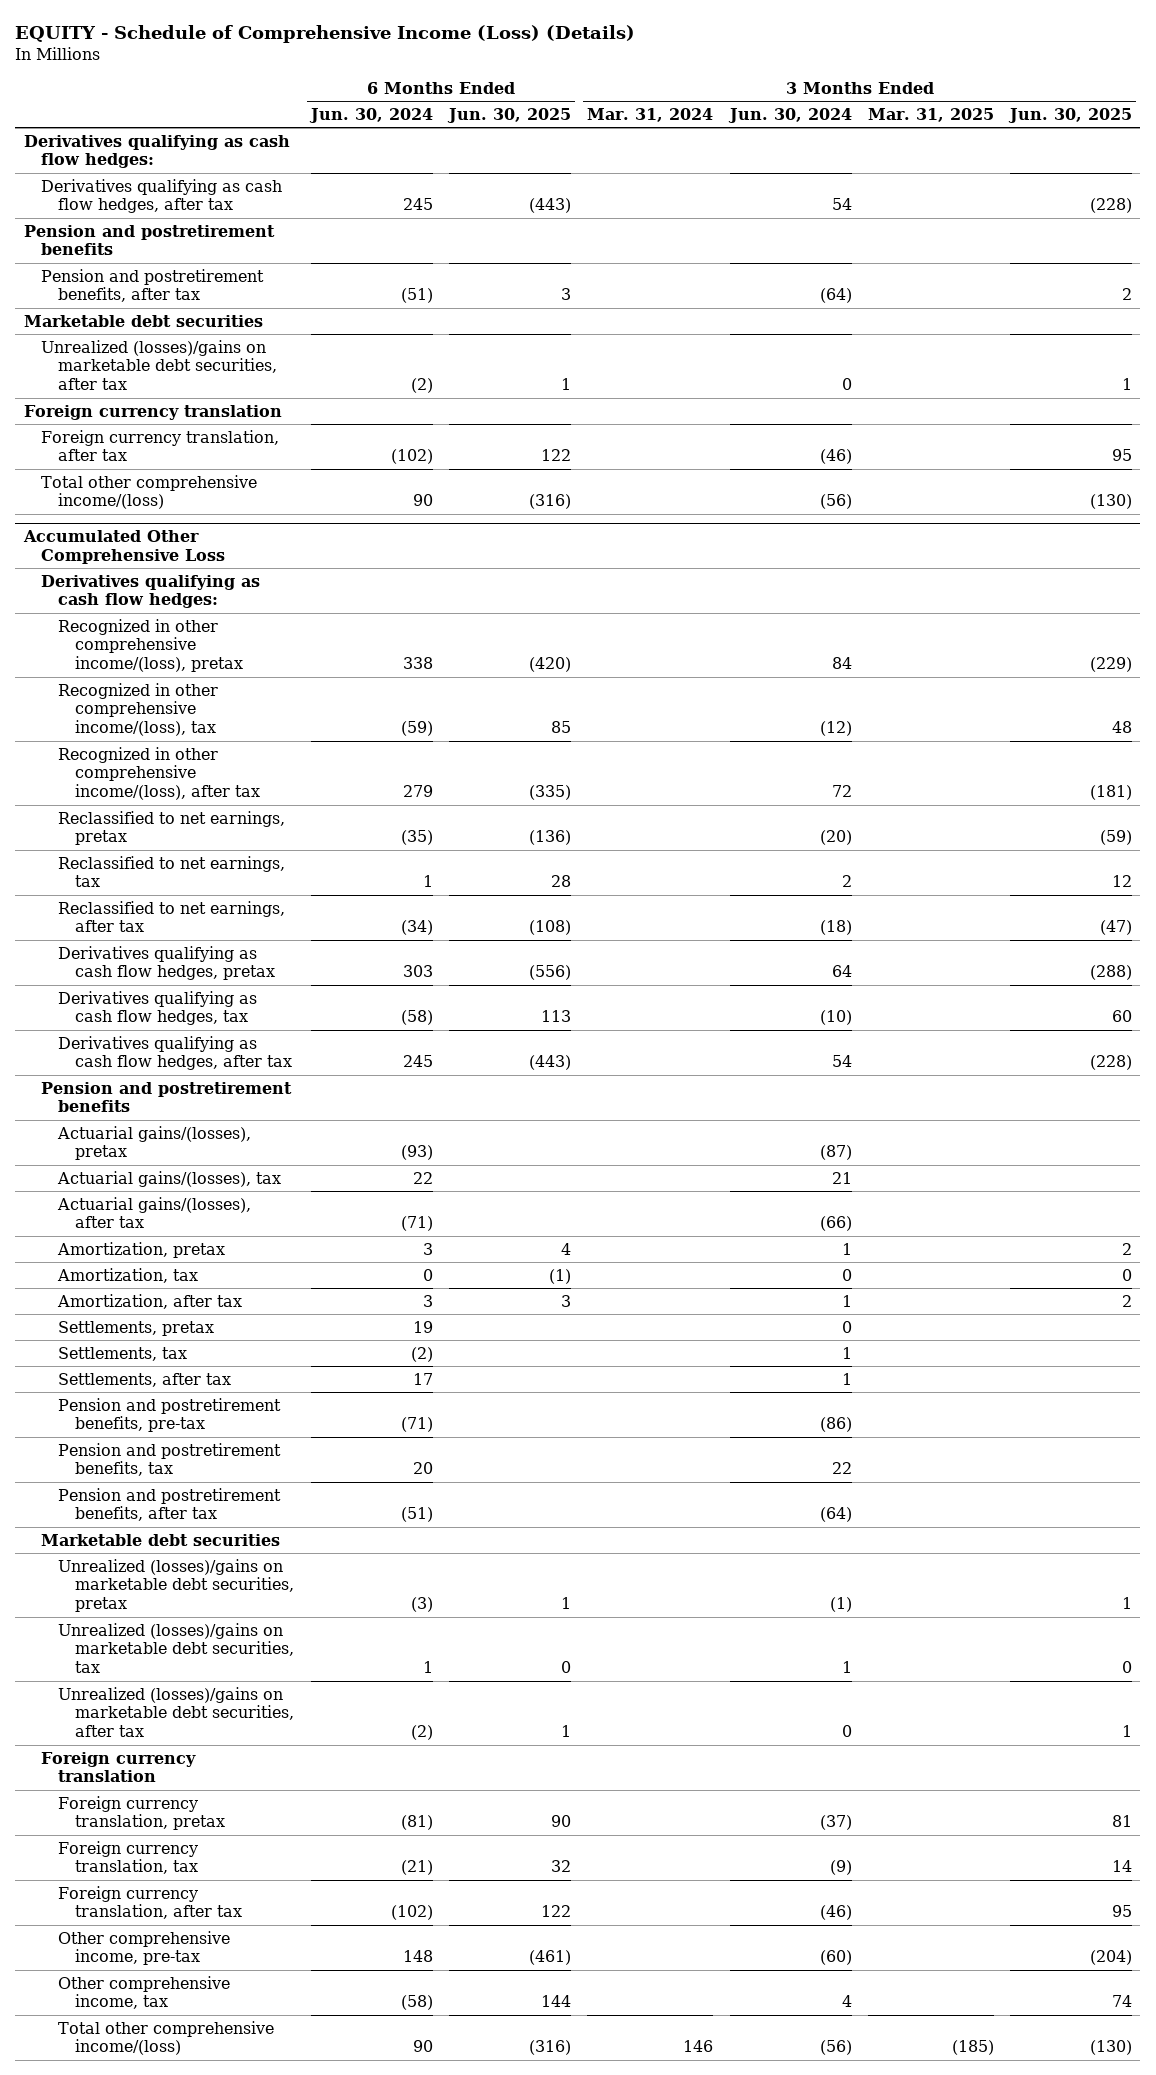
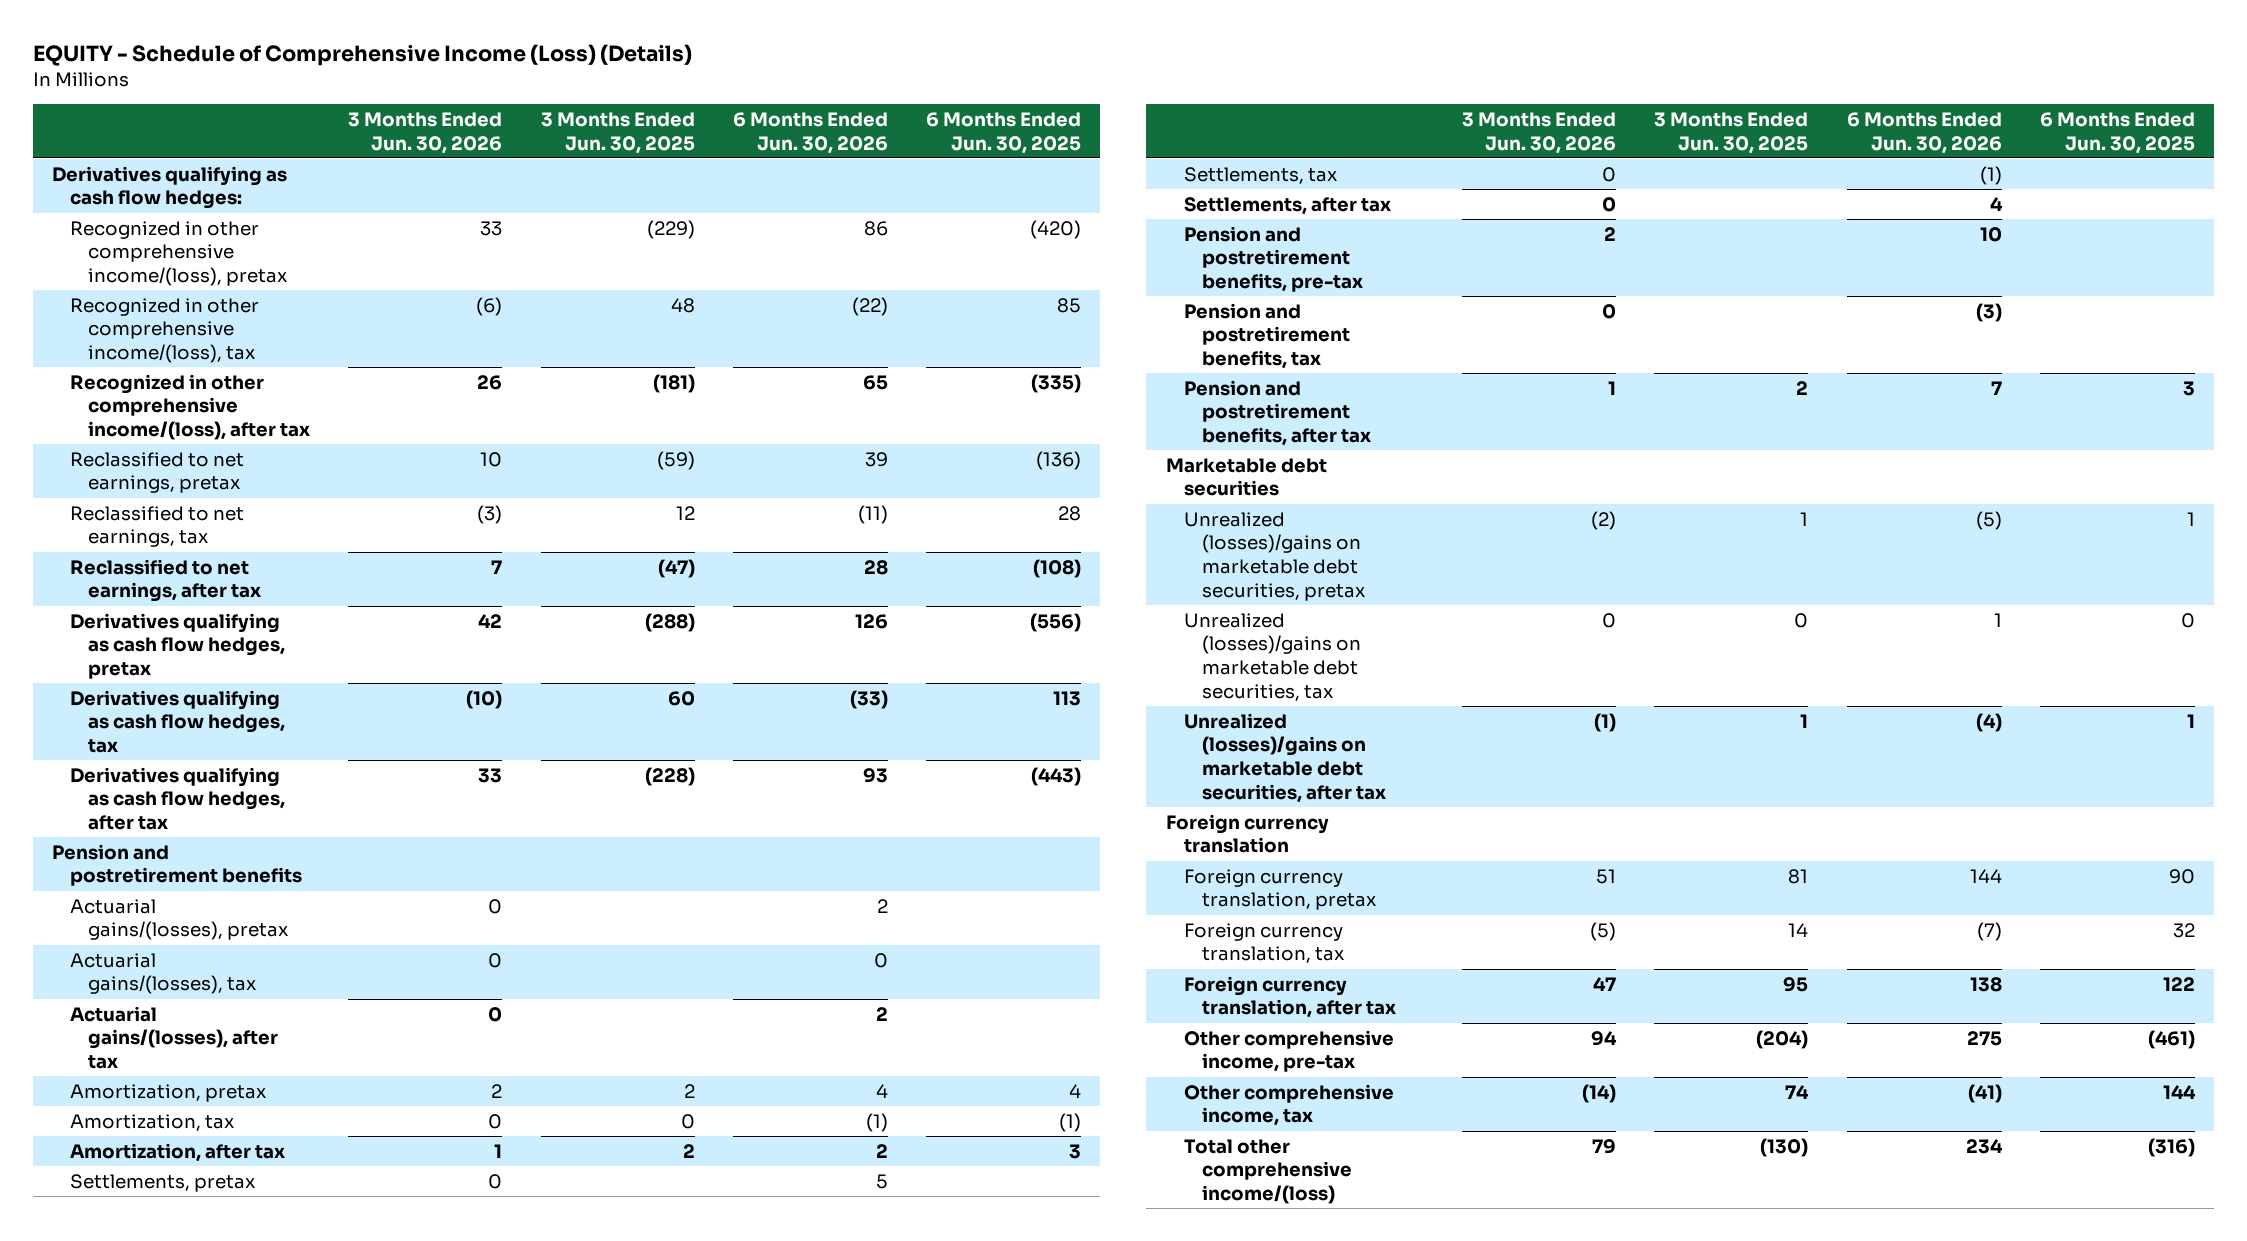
- | 6 Months Ended Jun. 30, 2024 | 6 Months Ended Jun. 30, 2025 | 3 Months Ended Mar. 31, 2024 | 3 Months Ended Jun. 30, 2024 | 3 Months Ended Mar. 31, 2025 | 3 Months Ended Jun. 30, 2025
+ | 3 Months Ended Jun. 30, 2026 | 3 Months Ended Jun. 30, 2025 | 6 Months Ended Jun. 30, 2026 | 6 Months Ended Jun. 30, 2025
- Derivatives qualifying as cash flow hedges, after tax | 245 | (443) | | 54 | | (228)
- Pension and postretirement benefits
- Marketable debt securities
- Unrealized (losses)/gains on marketable debt securities, after tax | (2) | 1 | | 0 | | 1
- Foreign currency translation
- Foreign currency translation, after tax | (102) | 122 | | (46) | | 95
- Total other comprehensive income/(loss) | 90 | (316) | | (56) | | (130)
- Accumulated Other Comprehensive Loss
- Derivatives qualifying as cash flow hedges:
- Pension and postretirement benefits, after tax | (51) | | | (64) | |
moved down: Pension and postretirement benefits, after tax | 1 | 2 | 7 | 3

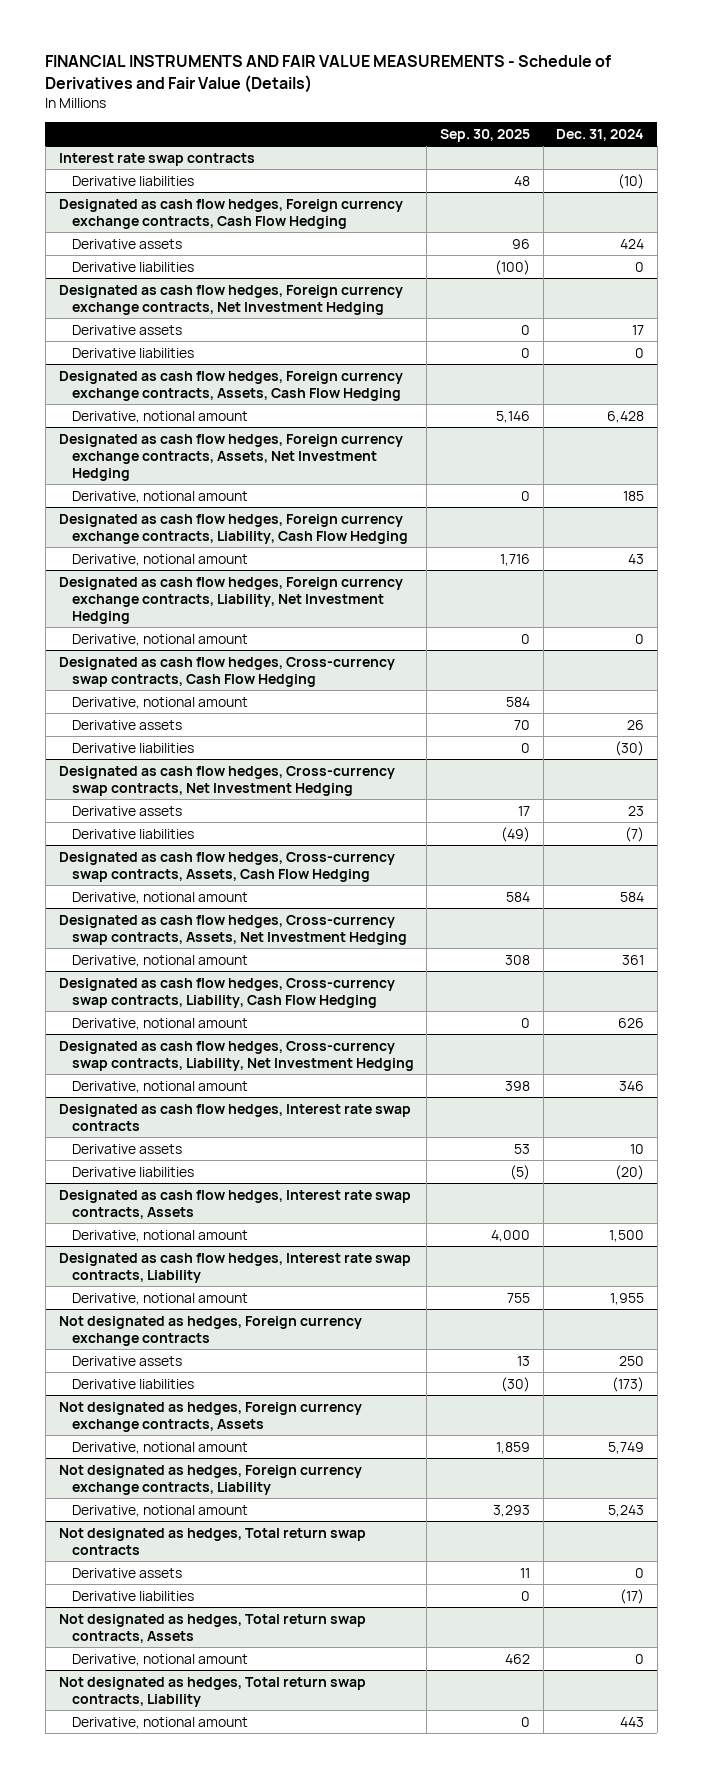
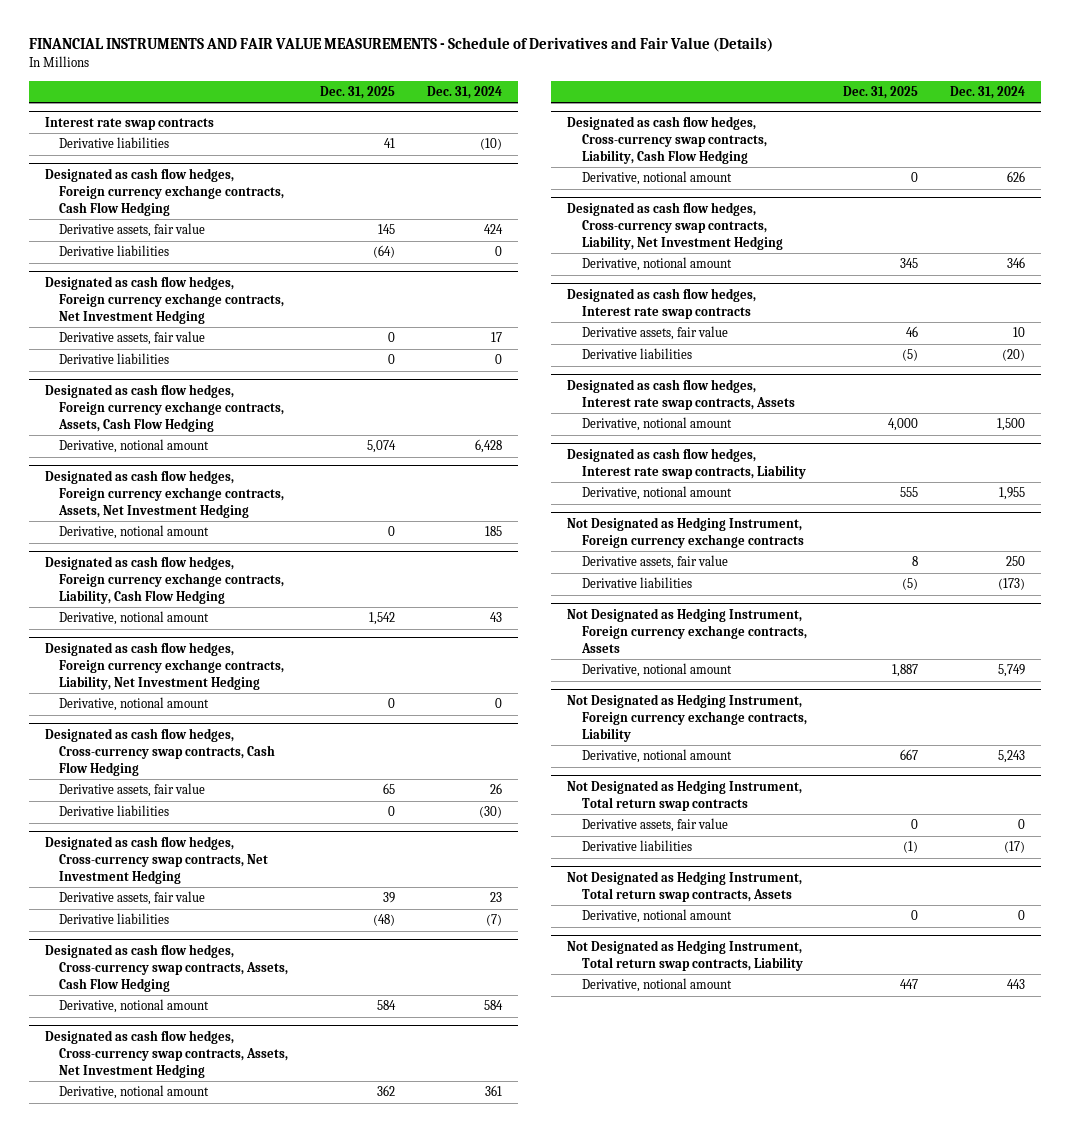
- | Sep. 30, 2025 | Dec. 31, 2024
+ | Dec. 31, 2025 | Dec. 31, 2024
@ Designated as cash flow hedges, Foreign currency exchange contracts, Cash Flow Hedging
- Derivative assets | 96 | 424
+ Derivative assets, fair value | 145 | 424
@ Designated as cash flow hedges, Foreign currency exchange contracts, Net Investment Hedging
- Derivative assets | 0 | 17
+ Derivative assets, fair value | 0 | 17
@ Designated as cash flow hedges, Cross-currency swap contracts, Cash Flow Hedging
- Derivative, notional amount | 584 |
- Derivative assets | 70 | 26
+ Derivative assets, fair value | 65 | 26
@ Designated as cash flow hedges, Cross-currency swap contracts, Net Investment Hedging
- Derivative assets | 17 | 23
+ Derivative assets, fair value | 39 | 23
@ Designated as cash flow hedges, Interest rate swap contracts
- Derivative assets | 53 | 10
+ Derivative assets, fair value | 46 | 10
- Not designated as hedges, Foreign currency exchange contracts
- Derivative assets | 13 | 250
+ Not Designated as Hedging Instrument, Foreign currency exchange contracts
+ Derivative assets, fair value | 8 | 250
- Not designated as hedges, Foreign currency exchange contracts, Assets
+ Not Designated as Hedging Instrument, Foreign currency exchange contracts, Assets
- Not designated as hedges, Foreign currency exchange contracts, Liability
+ Not Designated as Hedging Instrument, Foreign currency exchange contracts, Liability
- Not designated as hedges, Total return swap contracts
- Derivative assets | 11 | 0
+ Not Designated as Hedging Instrument, Total return swap contracts
+ Derivative assets, fair value | 0 | 0
- Not designated as hedges, Total return swap contracts, Assets
+ Not Designated as Hedging Instrument, Total return swap contracts, Assets
- Not designated as hedges, Total return swap contracts, Liability
+ Not Designated as Hedging Instrument, Total return swap contracts, Liability

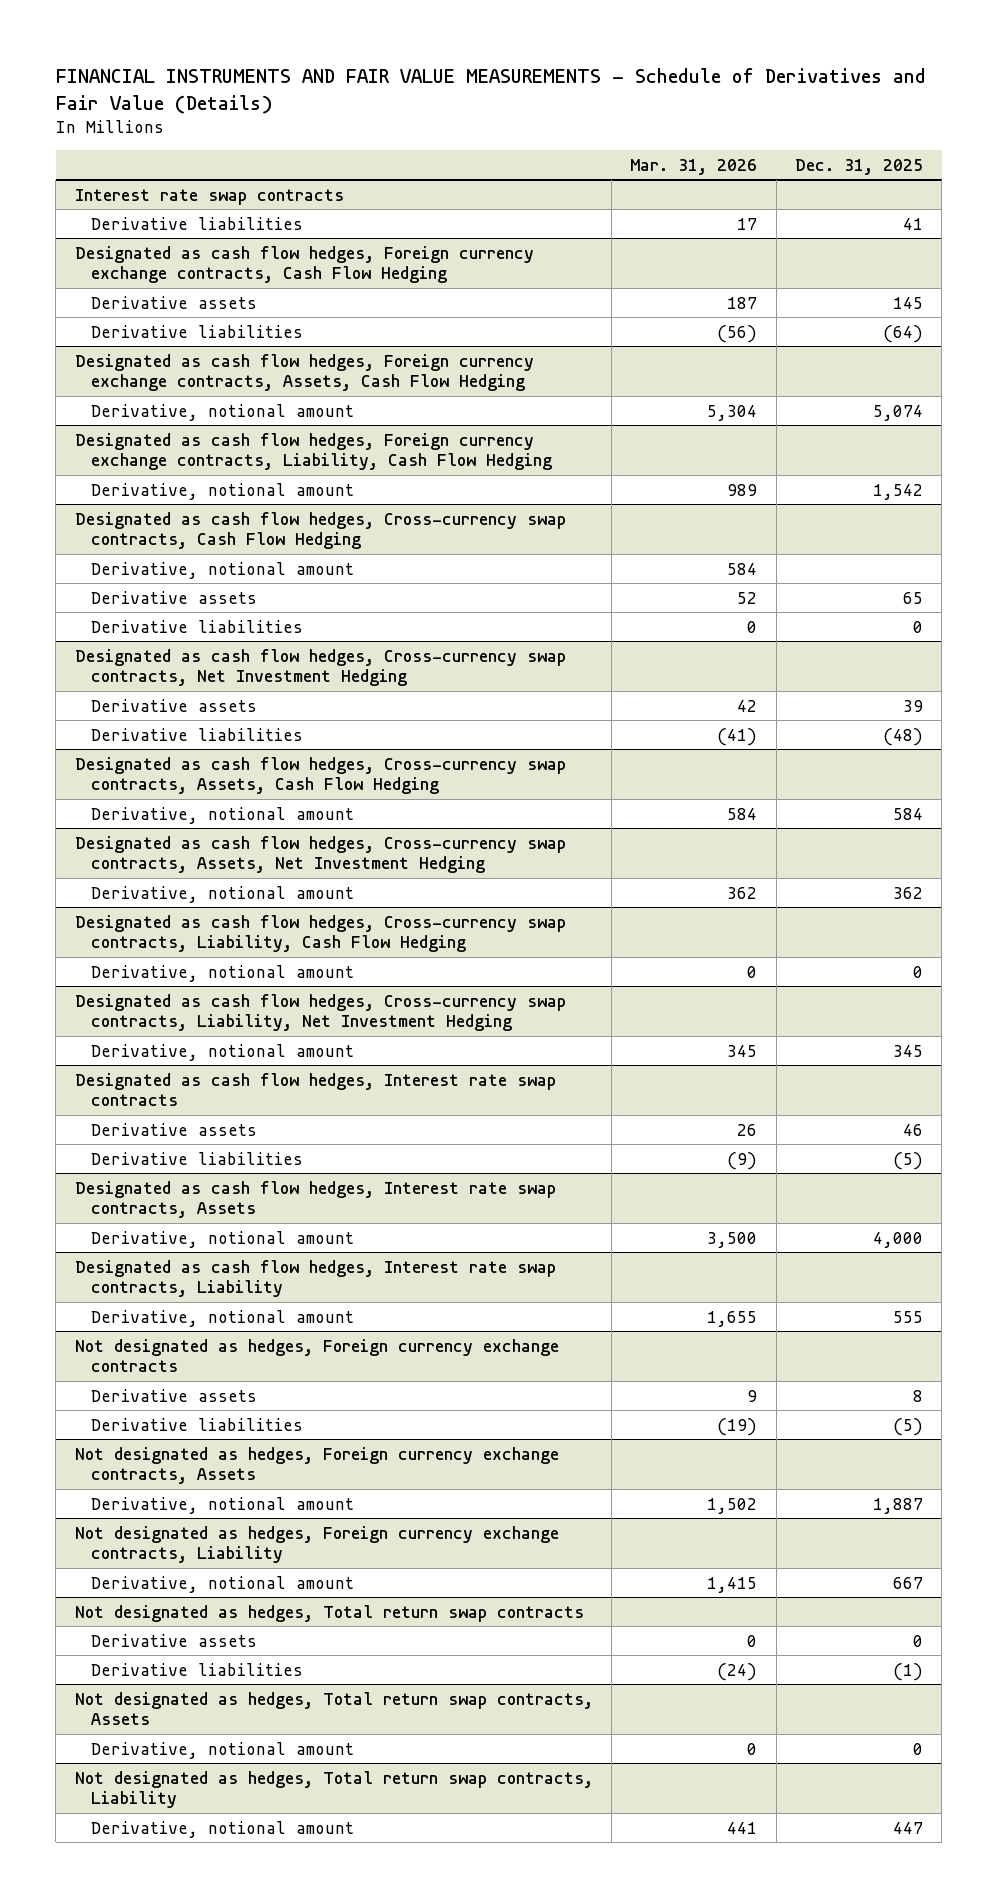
- | Dec. 31, 2025 | Dec. 31, 2024
+ | Mar. 31, 2026 | Dec. 31, 2025
@ Designated as cash flow hedges, Foreign currency exchange contracts, Cash Flow Hedging
- Derivative assets, fair value | 145 | 424
+ Derivative assets | 187 | 145
- Designated as cash flow hedges, Foreign currency exchange contracts, Net Investment Hedging
- Derivative assets, fair value | 0 | 17
- Derivative liabilities | 0 | 0
- Designated as cash flow hedges, Foreign currency exchange contracts, Assets, Net Investment Hedging
- Derivative, notional amount | 0 | 185
- Designated as cash flow hedges, Foreign currency exchange contracts, Liability, Net Investment Hedging
- Derivative, notional amount | 0 | 0
@ Designated as cash flow hedges, Cross-currency swap contracts, Cash Flow Hedging
- Derivative assets, fair value | 65 | 26
+ Derivative, notional amount | 584 |
+ Derivative assets | 52 | 65
@ Designated as cash flow hedges, Cross-currency swap contracts, Net Investment Hedging
- Derivative assets, fair value | 39 | 23
+ Derivative assets | 42 | 39
@ Designated as cash flow hedges, Interest rate swap contracts
- Derivative assets, fair value | 46 | 10
+ Derivative assets | 26 | 46
- Not Designated as Hedging Instrument, Foreign currency exchange contracts
- Derivative assets, fair value | 8 | 250
+ Not designated as hedges, Foreign currency exchange contracts
+ Derivative assets | 9 | 8
- Not Designated as Hedging Instrument, Foreign currency exchange contracts, Assets
+ Not designated as hedges, Foreign currency exchange contracts, Assets
- Not Designated as Hedging Instrument, Foreign currency exchange contracts, Liability
+ Not designated as hedges, Foreign currency exchange contracts, Liability
- Not Designated as Hedging Instrument, Total return swap contracts
- Derivative assets, fair value | 0 | 0
+ Not designated as hedges, Total return swap contracts
+ Derivative assets | 0 | 0
- Not Designated as Hedging Instrument, Total return swap contracts, Assets
+ Not designated as hedges, Total return swap contracts, Assets
- Not Designated as Hedging Instrument, Total return swap contracts, Liability
+ Not designated as hedges, Total return swap contracts, Liability

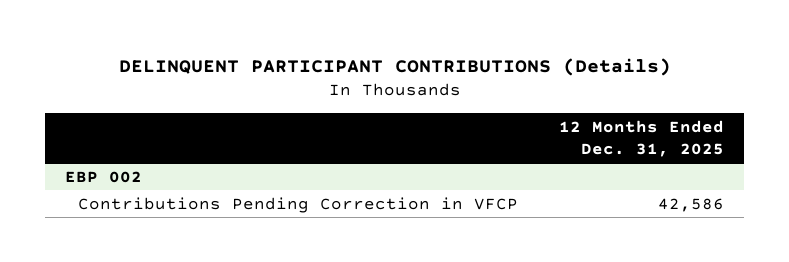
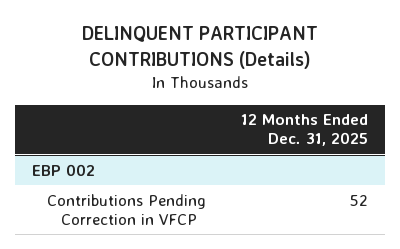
@ EBP 002
- Contributions Pending Correction in VFCP | 42,586
+ Contributions Pending Correction in VFCP | 52

